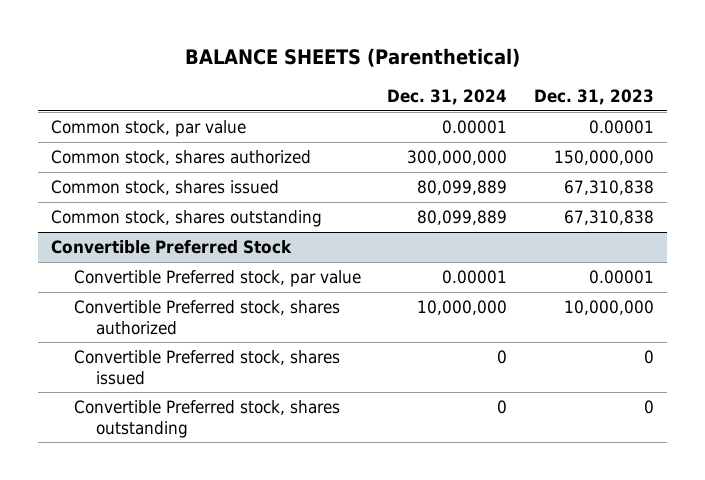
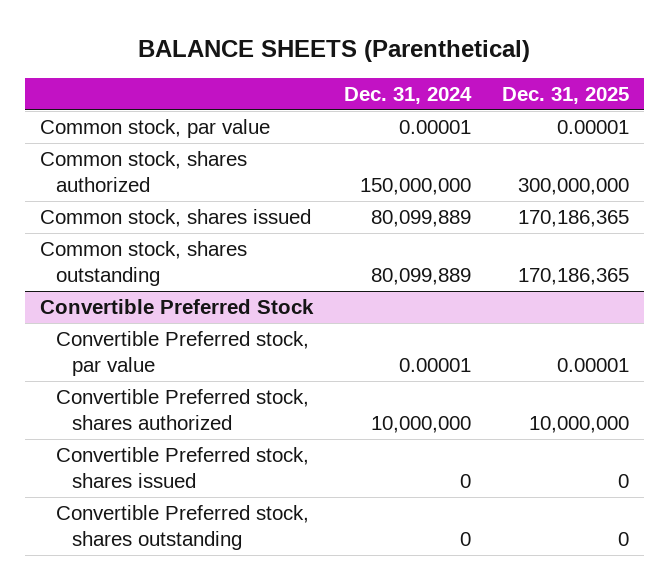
- | Dec. 31, 2024 | Dec. 31, 2023
+ | Dec. 31, 2024 | Dec. 31, 2025
- Common stock, shares authorized | 300,000,000 | 150,000,000
+ Common stock, shares authorized | 150,000,000 | 300,000,000

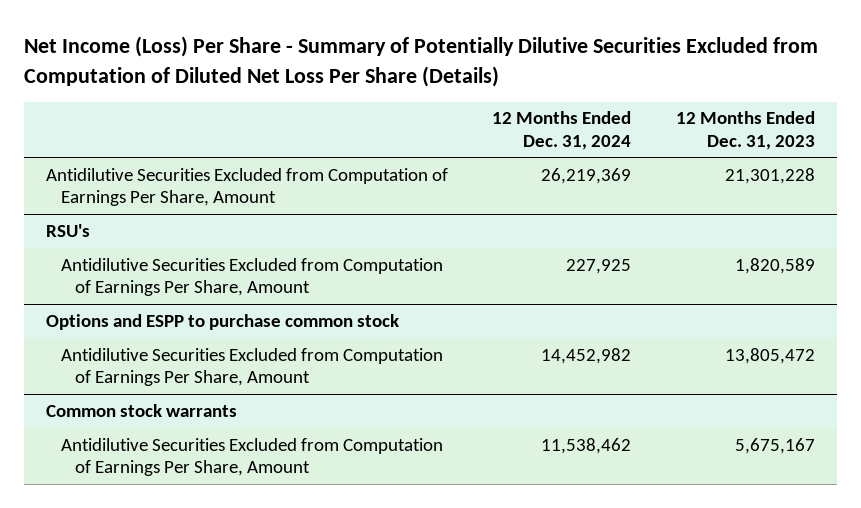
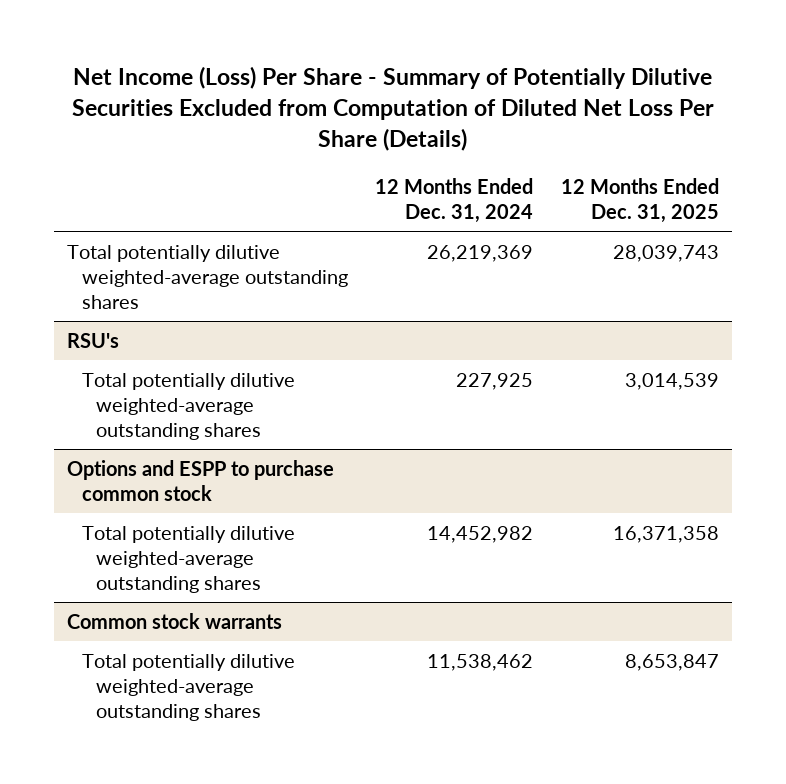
- | 12 Months Ended Dec. 31, 2024 | 12 Months Ended Dec. 31, 2023
+ | 12 Months Ended Dec. 31, 2024 | 12 Months Ended Dec. 31, 2025
- Antidilutive Securities Excluded from Computation of Earnings Per Share, Amount | 26,219,369 | 21,301,228
+ Total potentially dilutive weighted-average outstanding shares | 26,219,369 | 28,039,743
@ RSU's
- Antidilutive Securities Excluded from Computation of Earnings Per Share, Amount | 227,925 | 1,820,589
+ Total potentially dilutive weighted-average outstanding shares | 227,925 | 3,014,539
@ Options and ESPP to purchase common stock
- Antidilutive Securities Excluded from Computation of Earnings Per Share, Amount | 14,452,982 | 13,805,472
+ Total potentially dilutive weighted-average outstanding shares | 14,452,982 | 16,371,358
@ Common stock warrants
- Antidilutive Securities Excluded from Computation of Earnings Per Share, Amount | 11,538,462 | 5,675,167
+ Total potentially dilutive weighted-average outstanding shares | 11,538,462 | 8,653,847

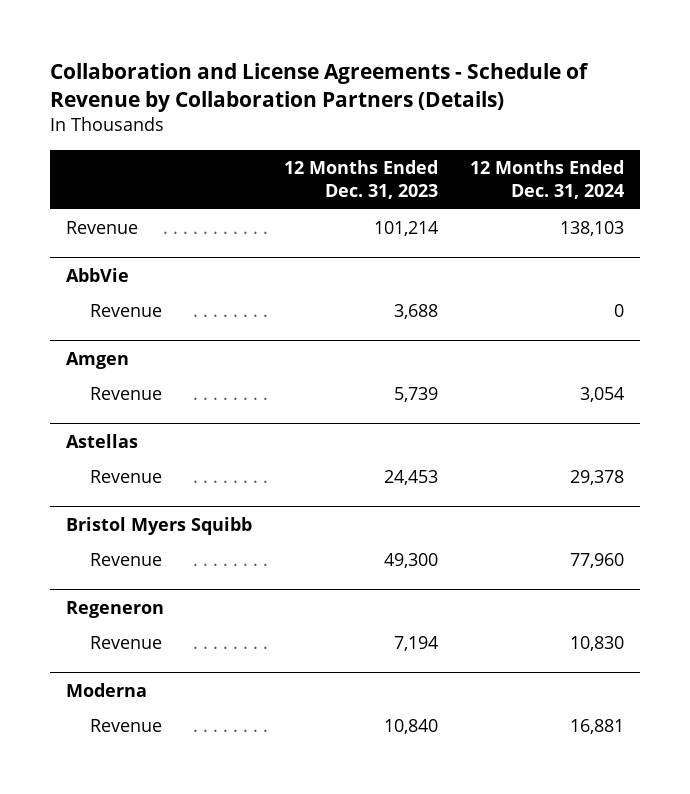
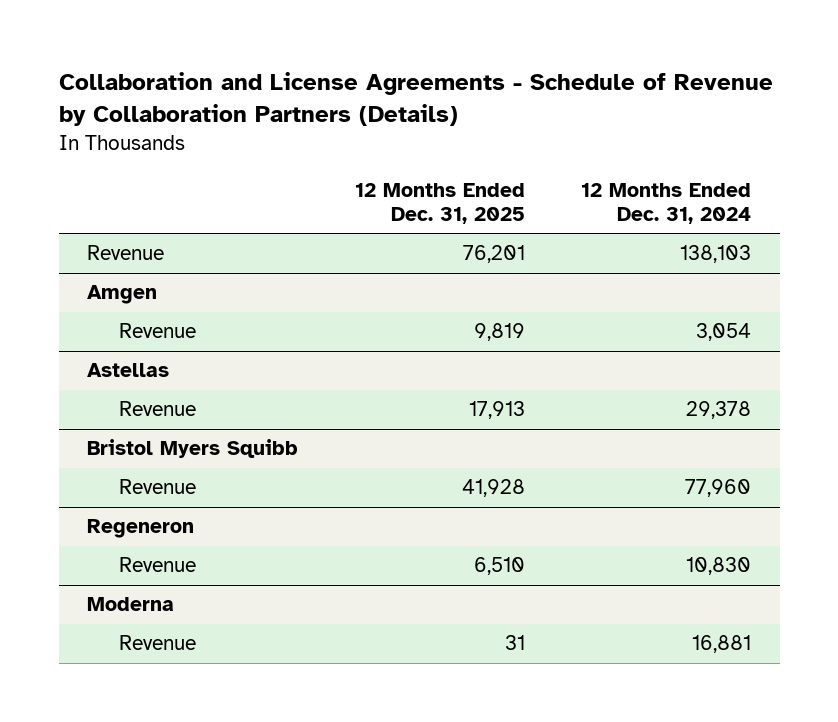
- | 12 Months Ended Dec. 31, 2023 | 12 Months Ended Dec. 31, 2024
+ | 12 Months Ended Dec. 31, 2025 | 12 Months Ended Dec. 31, 2024
- AbbVie
- Revenue | 3,688 | 0

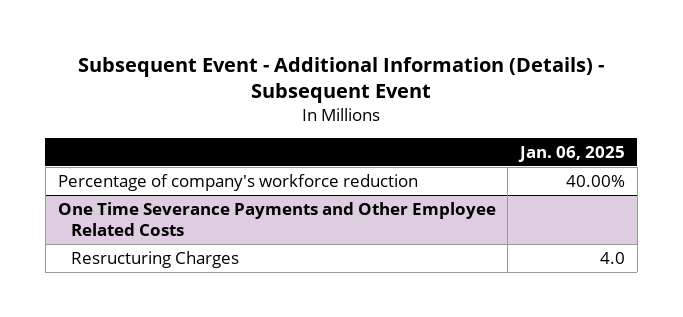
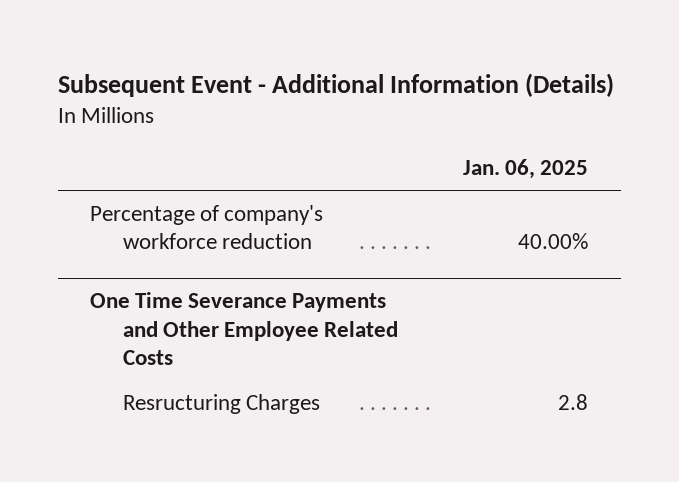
- Subsequent Event - Additional Information (Details) - Subsequent Event
+ Subsequent Event - Additional Information (Details)
@ One Time Severance Payments and Other Employee Related Costs
- Resructuring Charges | 4.0
+ Resructuring Charges | 2.8

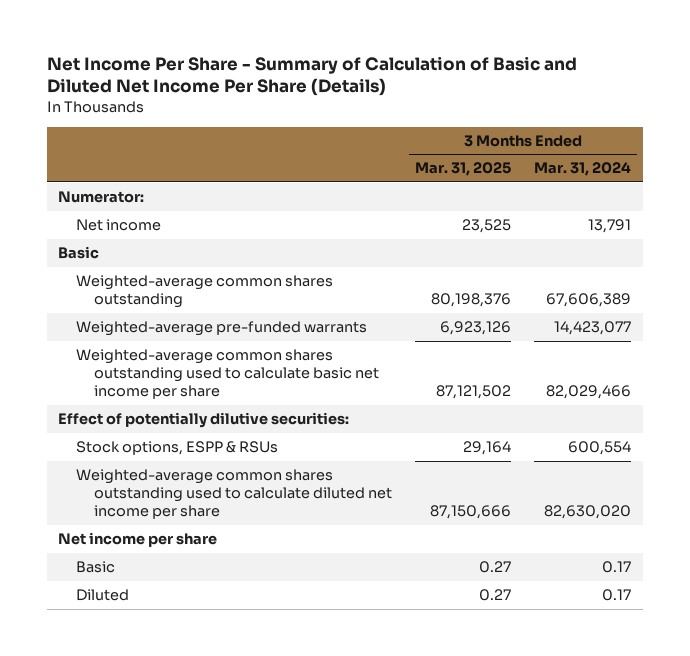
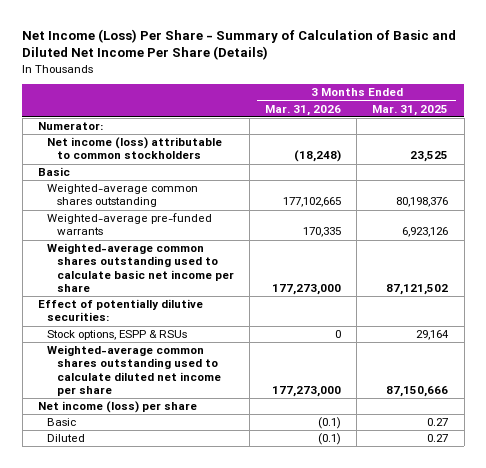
- Net Income Per Share - Summary of Calculation of Basic and Diluted Net Income Per Share (Details)
+ Net Income (Loss) Per Share - Summary of Calculation of Basic and Diluted Net Income Per Share (Details)
- | 3 Months Ended Mar. 31, 2025 | 3 Months Ended Mar. 31, 2024
+ | 3 Months Ended Mar. 31, 2026 | 3 Months Ended Mar. 31, 2025
- Net income | 23,525 | 13,791
+ Net income (loss) attributable to common stockholders | (18,248) | 23,525
- Net income per share
+ Net income (loss) per share

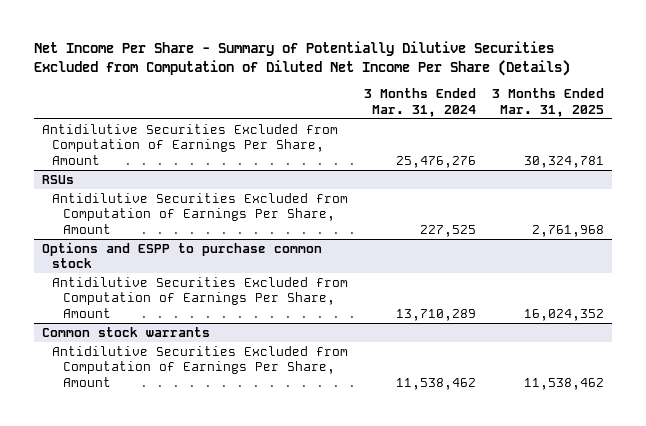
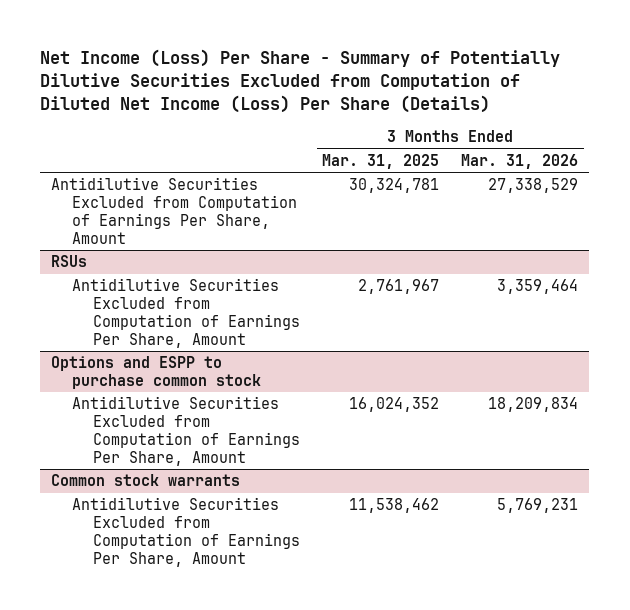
- Net Income Per Share - Summary of Potentially Dilutive Securities Excluded from Computation of Diluted Net Income Per Share (Details)
+ Net Income (Loss) Per Share - Summary of Potentially Dilutive Securities Excluded from Computation of Diluted Net Income (Loss) Per Share (Details)
- | 3 Months Ended Mar. 31, 2024 | 3 Months Ended Mar. 31, 2025
+ | 3 Months Ended Mar. 31, 2025 | 3 Months Ended Mar. 31, 2026
@ RSUs
- Antidilutive Securities Excluded from Computation of Earnings Per Share, Amount | 227,525 | 2,761,968
+ Antidilutive Securities Excluded from Computation of Earnings Per Share, Amount | 2,761,967 | 3,359,464

